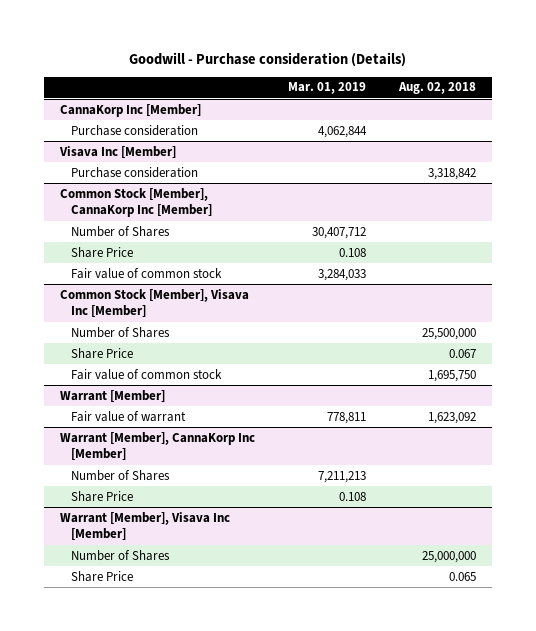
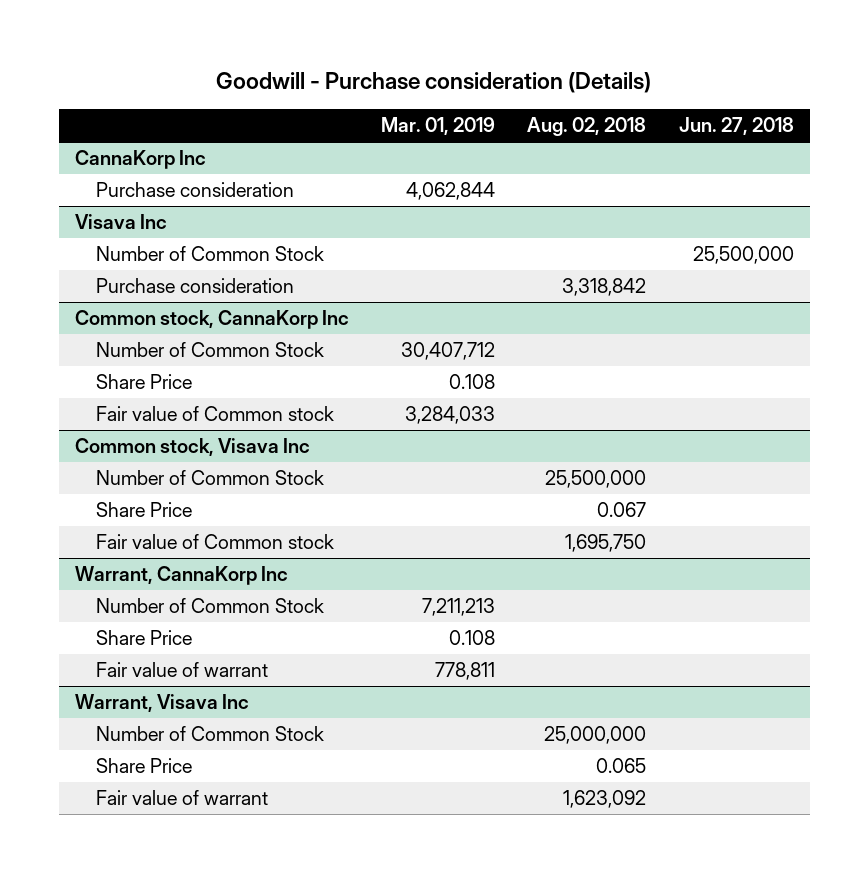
- | Mar. 01, 2019 | Aug. 02, 2018
+ | Mar. 01, 2019 | Aug. 02, 2018 | Jun. 27, 2018
- CannaKorp Inc [Member]
+ CannaKorp Inc
- Visava Inc [Member]
+ Visava Inc
+ Number of Common Stock | | | 25,500,000
- Common Stock [Member], CannaKorp Inc [Member]
- Number of Shares | 30,407,712 |
+ Common stock, CannaKorp Inc
+ Number of Common Stock | 30,407,712 | |
- Fair value of common stock | 3,284,033 |
- Common Stock [Member], Visava Inc [Member]
- Number of Shares | | 25,500,000
+ Fair value of Common stock | 3,284,033 | |
+ Common stock, Visava Inc
+ Number of Common Stock | | 25,500,000 |
- Fair value of common stock | | 1,695,750
- Warrant [Member]
- Fair value of warrant | 778,811 | 1,623,092
- Warrant [Member], CannaKorp Inc [Member]
- Number of Shares | 7,211,213 |
+ Fair value of Common stock | | 1,695,750 |
+ Warrant, CannaKorp Inc
+ Number of Common Stock | 7,211,213 | |
- Warrant [Member], Visava Inc [Member]
- Number of Shares | | 25,000,000
+ Fair value of warrant | 778,811 | |
+ Warrant, Visava Inc
+ Number of Common Stock | | 25,000,000 |
+ Fair value of warrant | | 1,623,092 |

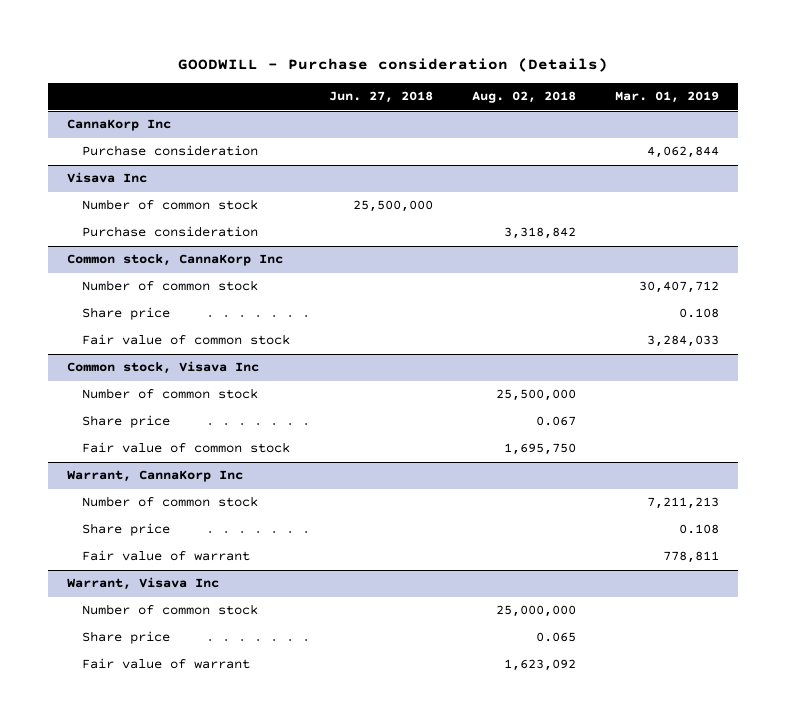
- Goodwill - Purchase consideration (Details)
+ GOODWILL - Purchase consideration (Details)
- | Mar. 01, 2019 | Aug. 02, 2018 | Jun. 27, 2018
+ | Jun. 27, 2018 | Aug. 02, 2018 | Mar. 01, 2019
@ Visava Inc
- Number of Common Stock | | | 25,500,000
+ Number of common stock | 25,500,000 | |
@ Common stock, CannaKorp Inc
- Number of Common Stock | 30,407,712 | |
- Share Price | 0.108 | |
- Fair value of Common stock | 3,284,033 | |
+ Number of common stock | | | 30,407,712
+ Share price | | | 0.108
+ Fair value of common stock | | | 3,284,033
@ Common stock, Visava Inc
- Number of Common Stock | | 25,500,000 |
- Share Price | | 0.067 |
- Fair value of Common stock | | 1,695,750 |
+ Number of common stock | | 25,500,000 |
+ Share price | | 0.067 |
+ Fair value of common stock | | 1,695,750 |
@ Warrant, CannaKorp Inc
- Number of Common Stock | 7,211,213 | |
- Share Price | 0.108 | |
+ Number of common stock | | | 7,211,213
+ Share price | | | 0.108
@ Warrant, Visava Inc
- Number of Common Stock | | 25,000,000 |
- Share Price | | 0.065 |
+ Number of common stock | | 25,000,000 |
+ Share price | | 0.065 |

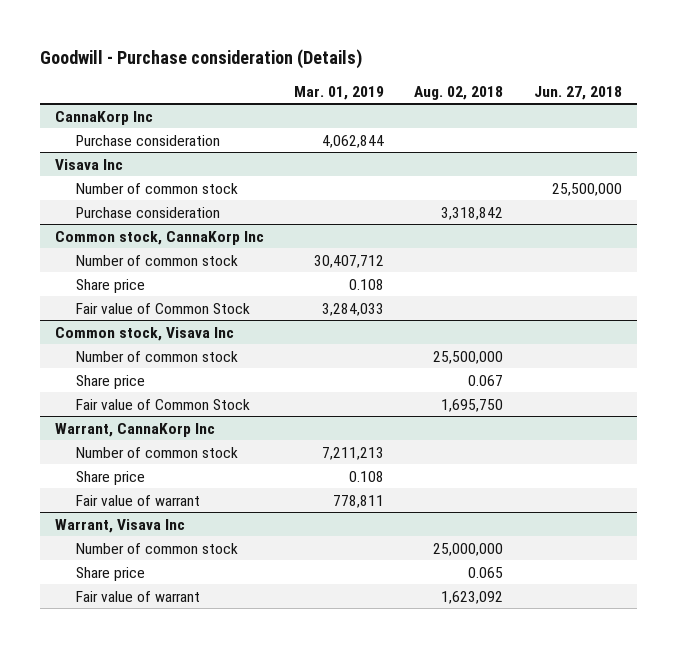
- GOODWILL - Purchase consideration (Details)
+ Goodwill - Purchase consideration (Details)
- | Jun. 27, 2018 | Aug. 02, 2018 | Mar. 01, 2019
+ | Mar. 01, 2019 | Aug. 02, 2018 | Jun. 27, 2018
@ Common stock, CannaKorp Inc
- Fair value of common stock | | | 3,284,033
+ Fair value of Common Stock | 3,284,033 | |
@ Common stock, Visava Inc
- Fair value of common stock | | 1,695,750 |
+ Fair value of Common Stock | | 1,695,750 |

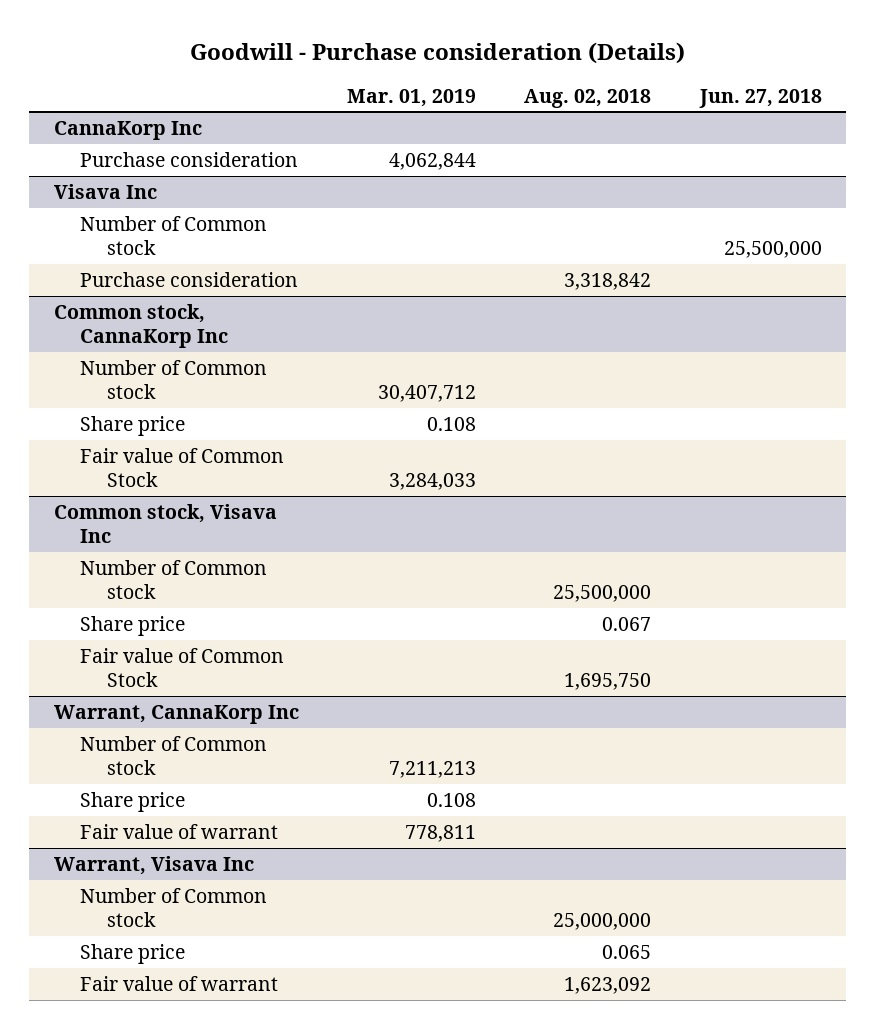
@ Visava Inc
- Number of common stock | | | 25,500,000
+ Number of Common stock | | | 25,500,000
@ Common stock, CannaKorp Inc
- Number of common stock | 30,407,712 | |
+ Number of Common stock | 30,407,712 | |
@ Common stock, Visava Inc
- Number of common stock | | 25,500,000 |
+ Number of Common stock | | 25,500,000 |
@ Warrant, CannaKorp Inc
- Number of common stock | 7,211,213 | |
+ Number of Common stock | 7,211,213 | |
@ Warrant, Visava Inc
- Number of common stock | | 25,000,000 |
+ Number of Common stock | | 25,000,000 |

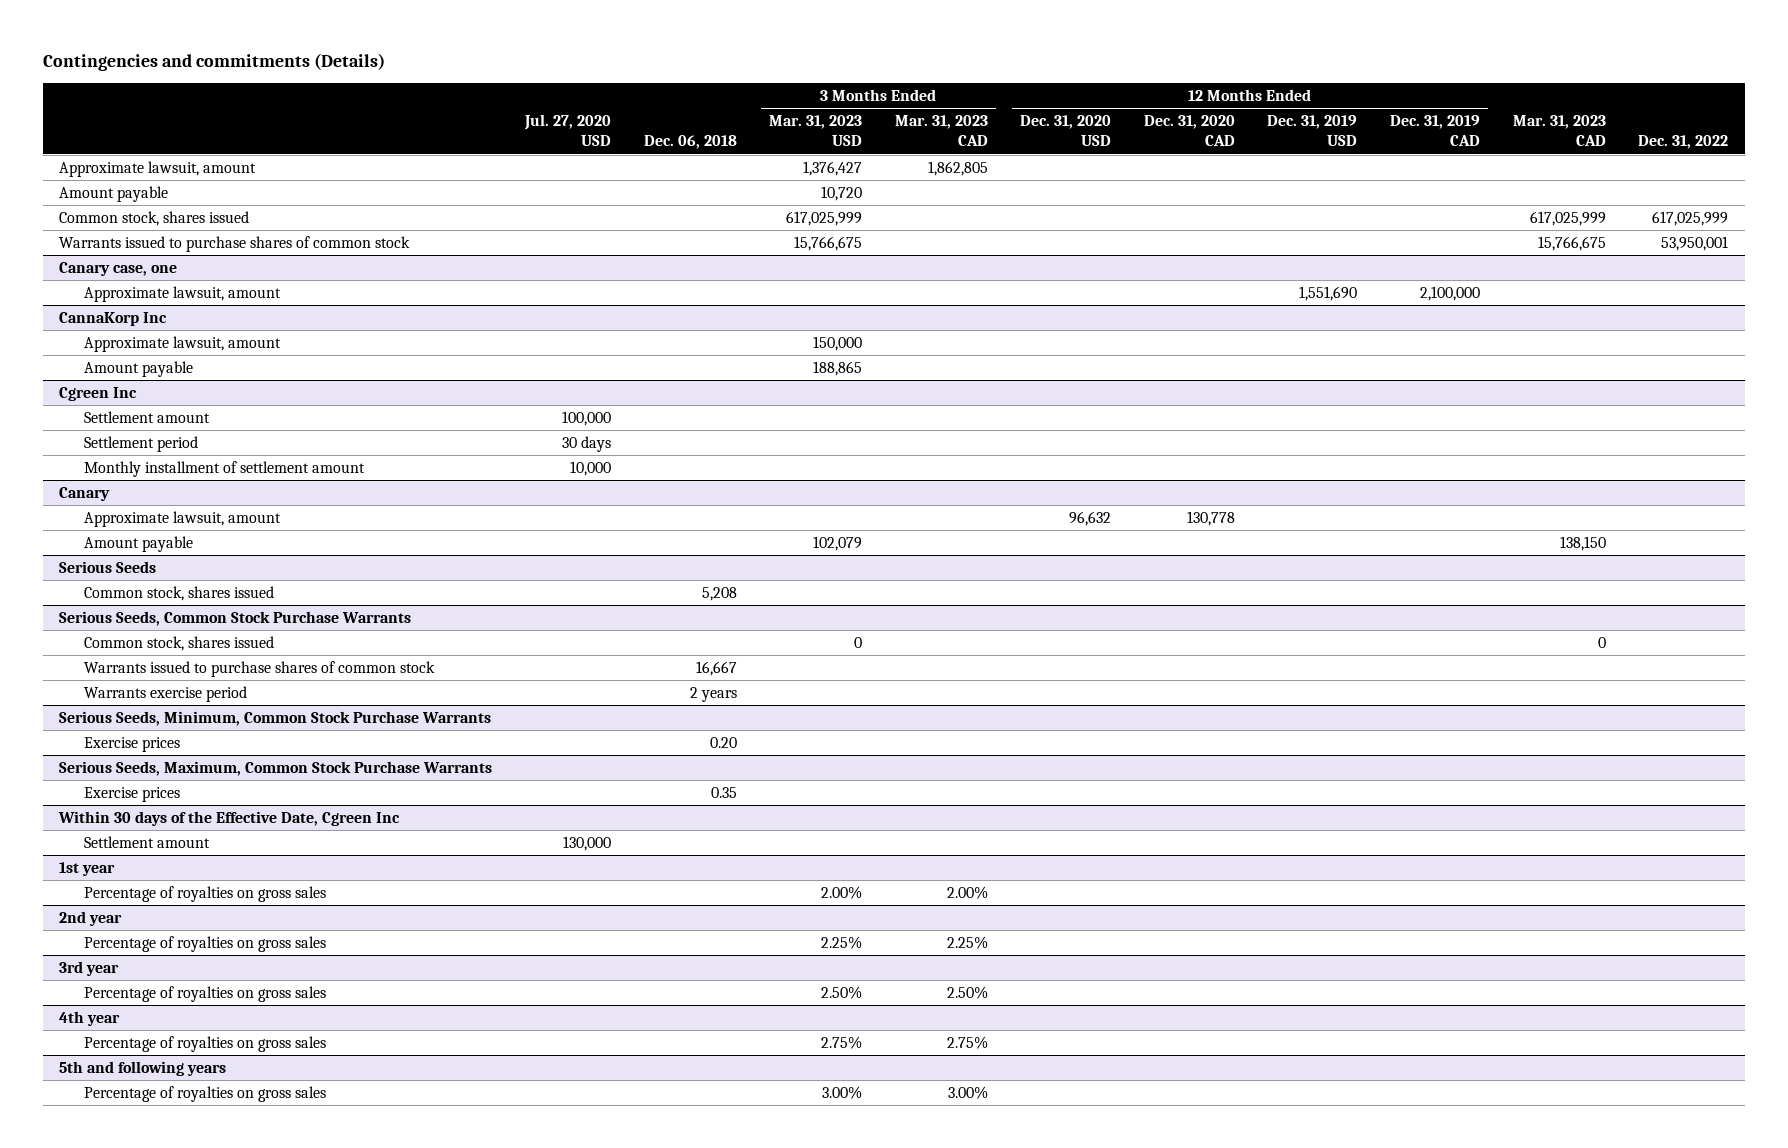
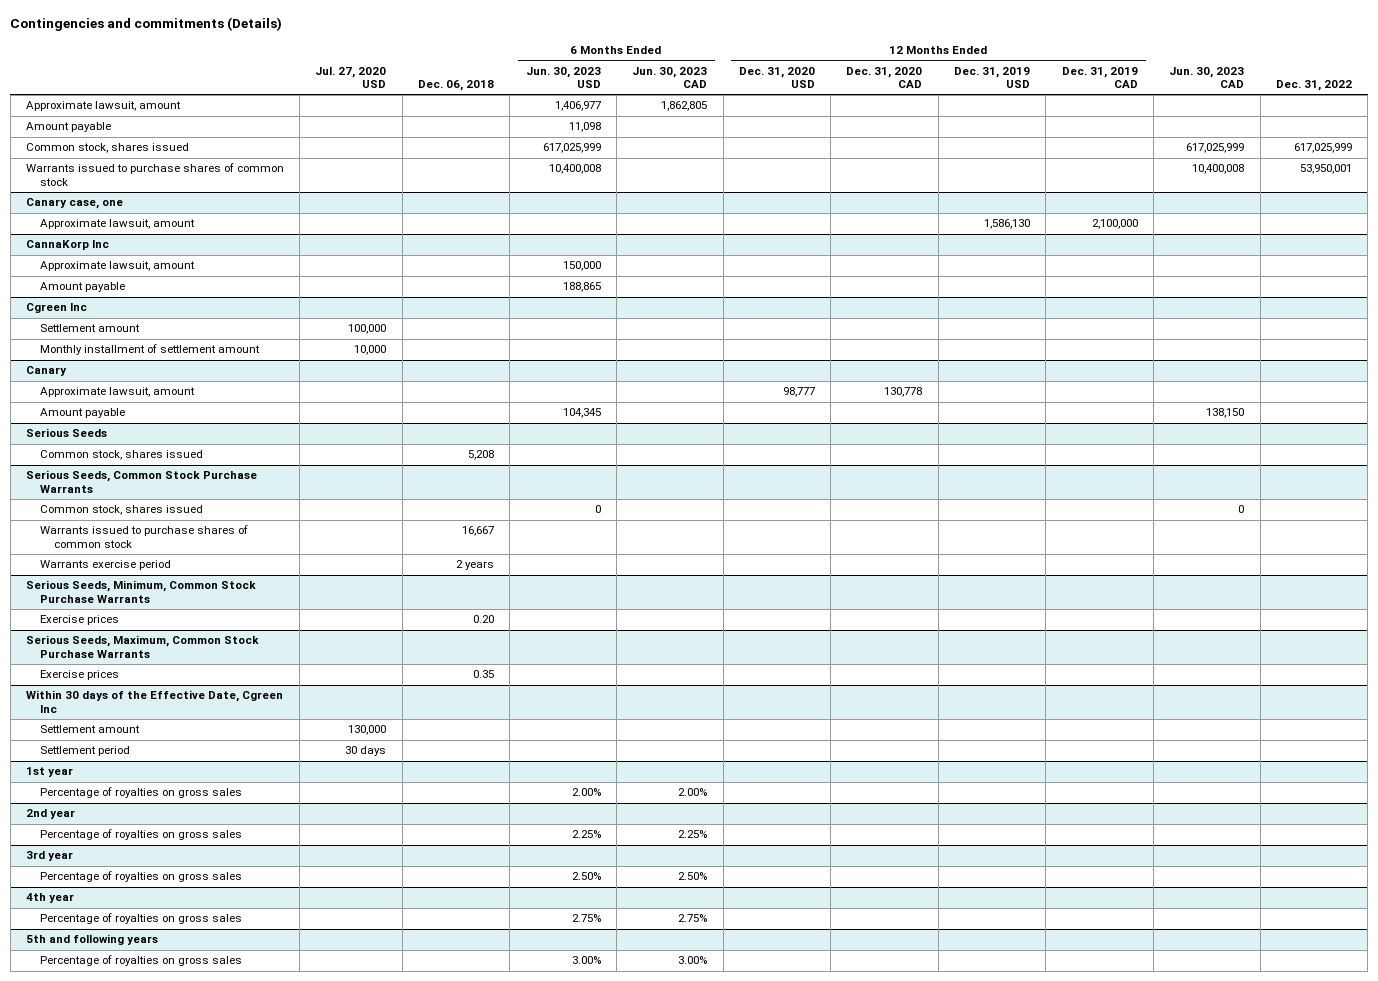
- | Jul. 27, 2020 USD | Dec. 06, 2018 | 3 Months Ended Mar. 31, 2023 USD | 3 Months Ended Mar. 31, 2023 CAD | 12 Months Ended Dec. 31, 2020 USD | 12 Months Ended Dec. 31, 2020 CAD | 12 Months Ended Dec. 31, 2019 USD | 12 Months Ended Dec. 31, 2019 CAD | Mar. 31, 2023 CAD | Dec. 31, 2022
+ | Jul. 27, 2020 USD | Dec. 06, 2018 | 6 Months Ended Jun. 30, 2023 USD | 6 Months Ended Jun. 30, 2023 CAD | 12 Months Ended Dec. 31, 2020 USD | 12 Months Ended Dec. 31, 2020 CAD | 12 Months Ended Dec. 31, 2019 USD | 12 Months Ended Dec. 31, 2019 CAD | Jun. 30, 2023 CAD | Dec. 31, 2022
@ Canary case, one
- Approximate lawsuit, amount | | | | | | | 1,551,690 | 2,100,000 | |
+ Approximate lawsuit, amount | | | | | | | 1,586,130 | 2,100,000 | |
@ Cgreen Inc
- Settlement period | 30 days | | | | | | | | |
@ Canary
- Approximate lawsuit, amount | | | | | 96,632 | 130,778 | | | |
+ Approximate lawsuit, amount | | | | | 98,777 | 130,778 | | | |
@ Within 30 days of the Effective Date, Cgreen Inc
+ Settlement period | 30 days | | | | | | | | |

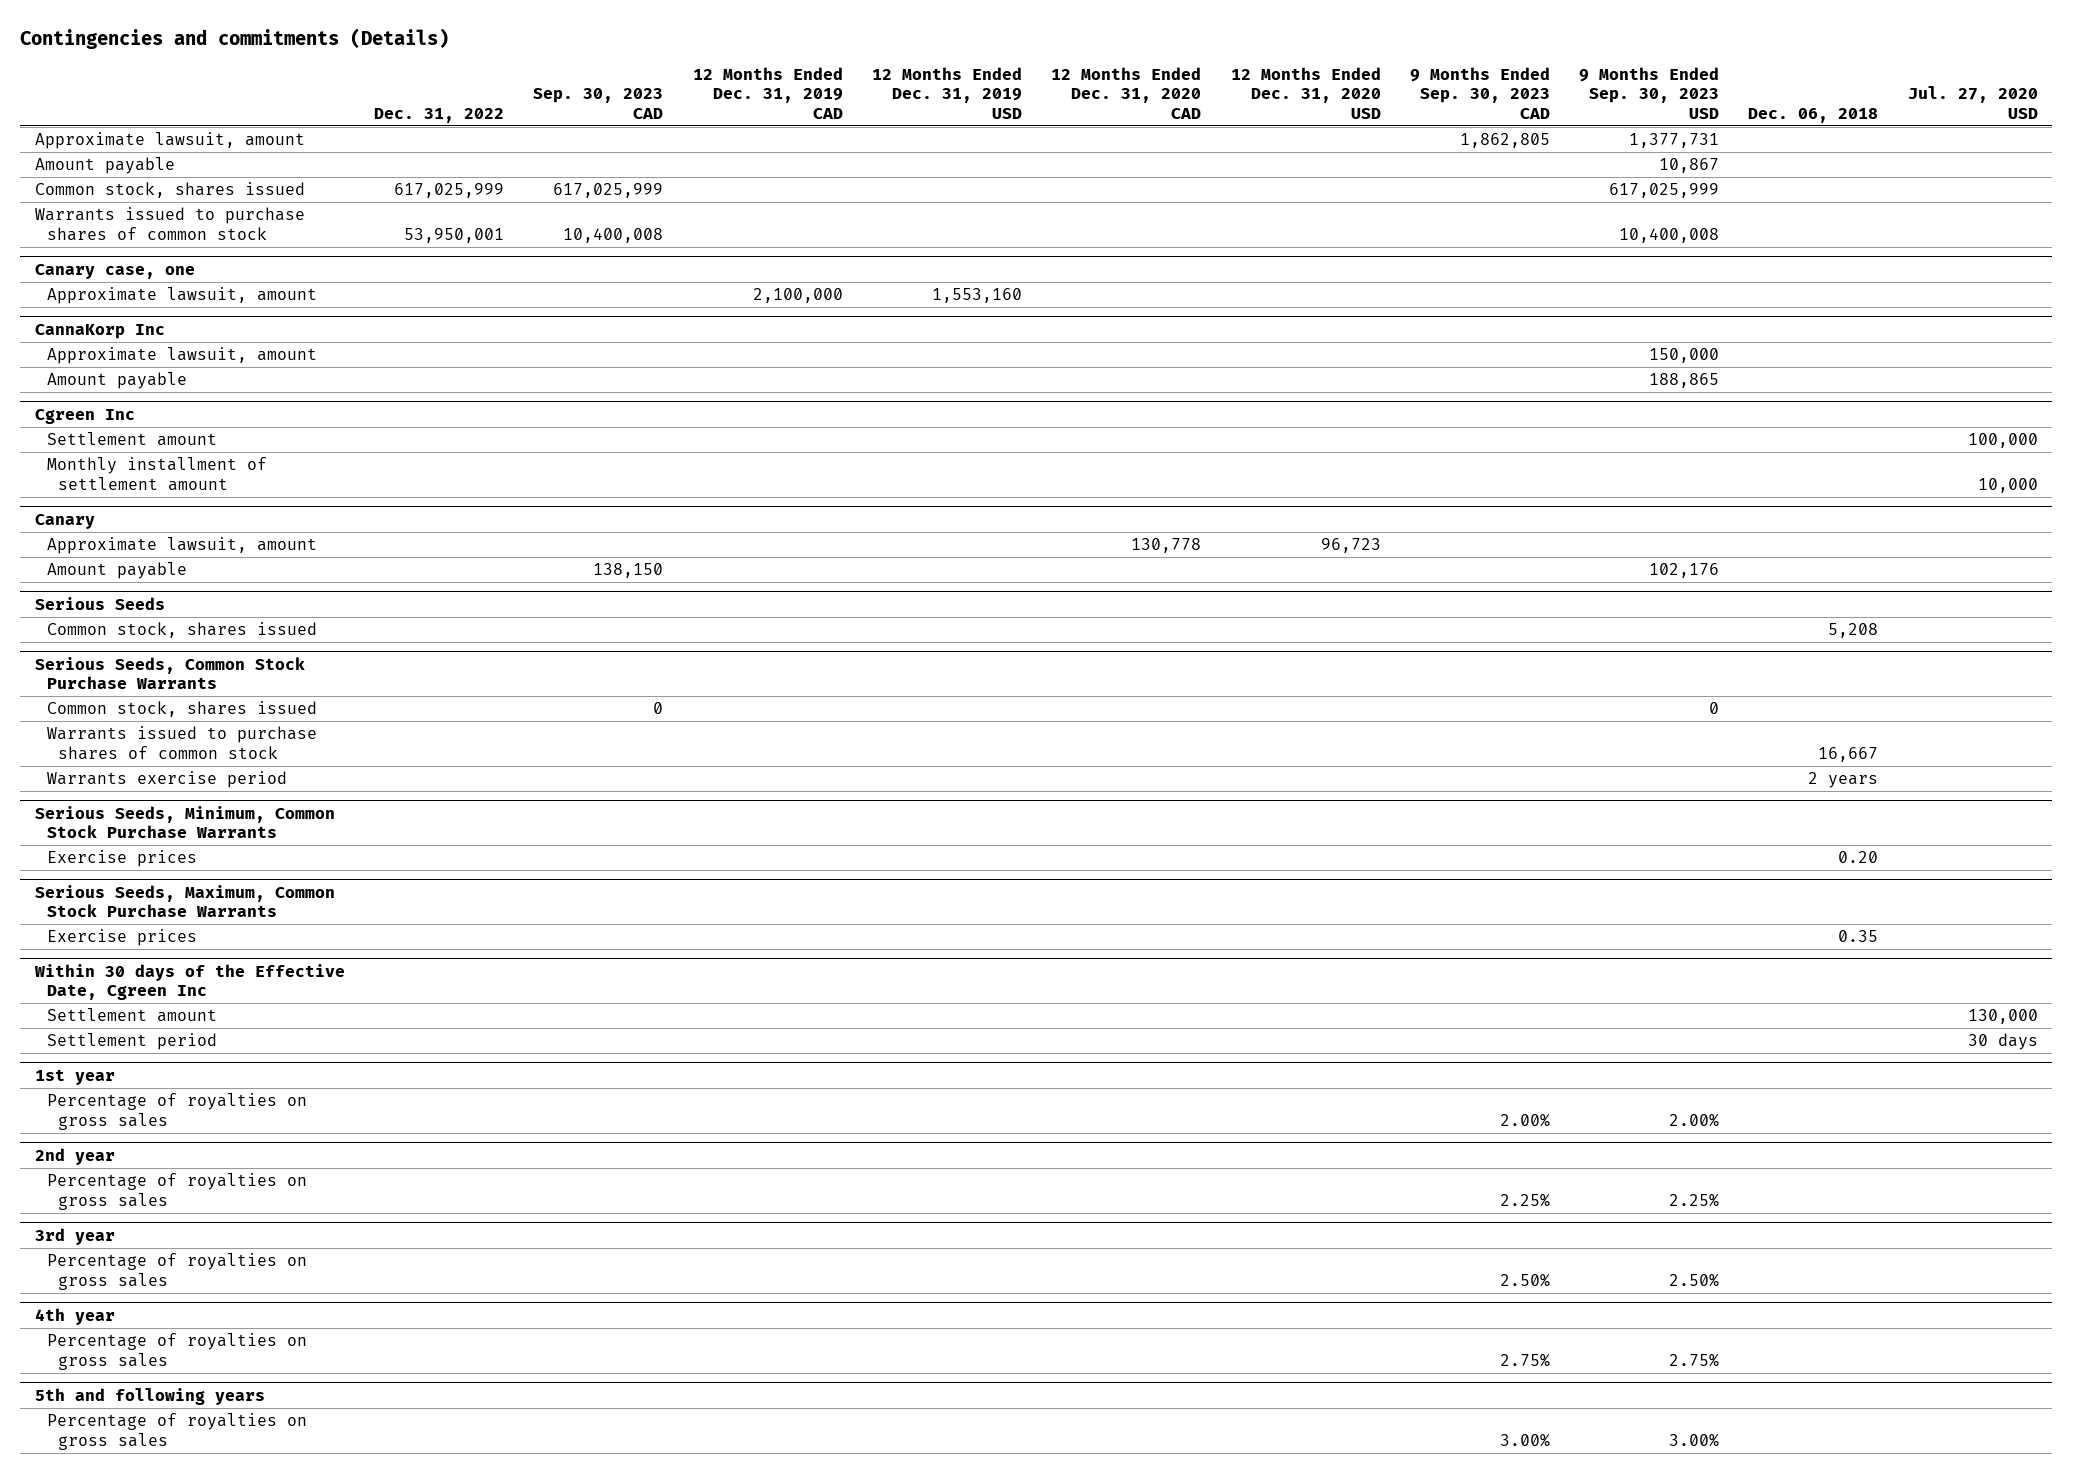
- | Jul. 27, 2020 USD | Dec. 06, 2018 | 6 Months Ended Jun. 30, 2023 USD | 6 Months Ended Jun. 30, 2023 CAD | 12 Months Ended Dec. 31, 2020 USD | 12 Months Ended Dec. 31, 2020 CAD | 12 Months Ended Dec. 31, 2019 USD | 12 Months Ended Dec. 31, 2019 CAD | Jun. 30, 2023 CAD | Dec. 31, 2022
+ | Dec. 31, 2022 | Sep. 30, 2023 CAD | 12 Months Ended Dec. 31, 2019 CAD | 12 Months Ended Dec. 31, 2019 USD | 12 Months Ended Dec. 31, 2020 CAD | 12 Months Ended Dec. 31, 2020 USD | 9 Months Ended Sep. 30, 2023 CAD | 9 Months Ended Sep. 30, 2023 USD | Dec. 06, 2018 | Jul. 27, 2020 USD
@ Canary case, one
- Approximate lawsuit, amount | | | | | | | 1,586,130 | 2,100,000 | |
+ Approximate lawsuit, amount | | | 2,100,000 | 1,553,160 | | | | | |
@ Canary
- Approximate lawsuit, amount | | | | | 98,777 | 130,778 | | | |
+ Approximate lawsuit, amount | | | | | 130,778 | 96,723 | | | |

